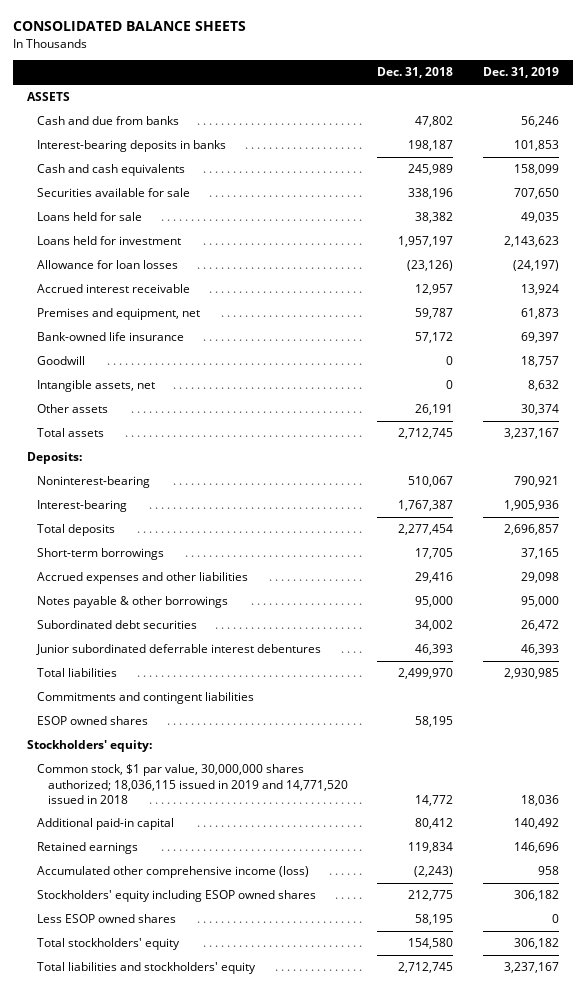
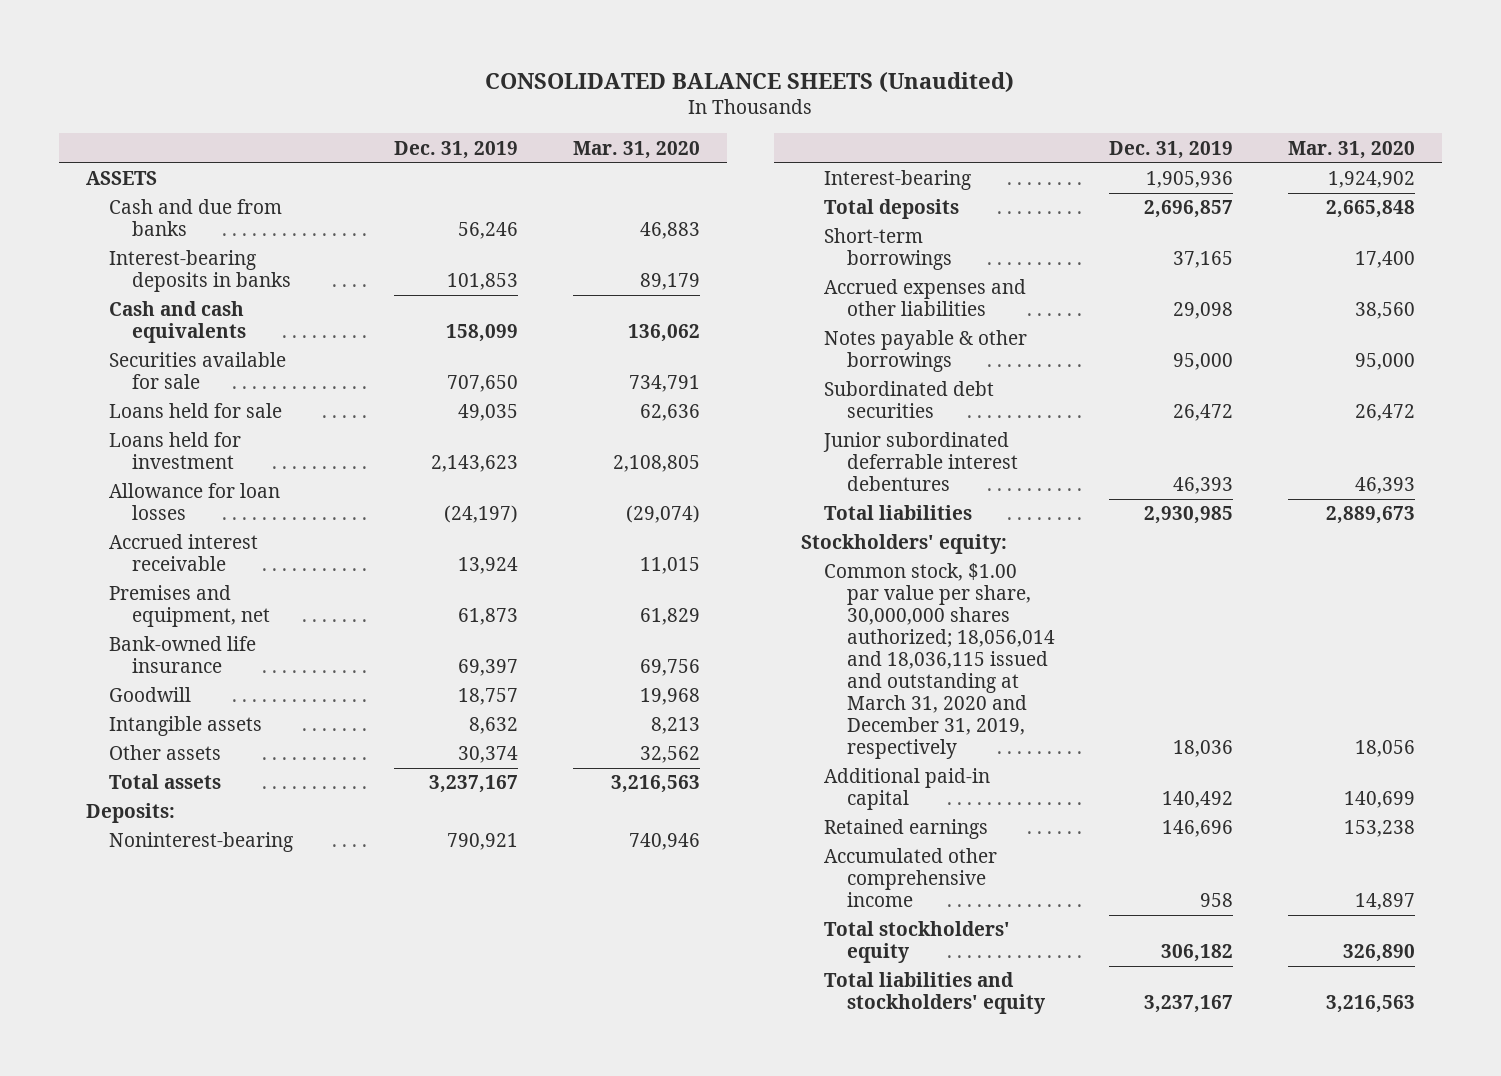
- CONSOLIDATED BALANCE SHEETS
+ CONSOLIDATED BALANCE SHEETS (Unaudited)
- | Dec. 31, 2018 | Dec. 31, 2019
+ | Dec. 31, 2019 | Mar. 31, 2020
- Intangible assets, net | 0 | 8,632
+ Intangible assets | 8,632 | 8,213
- Commitments and contingent liabilities
- ESOP owned shares | 58,195 |
- Common stock, $1 par value, 30,000,000 shares authorized; 18,036,115 issued in 2019 and 14,771,520 issued in 2018 | 14,772 | 18,036
+ Common stock, $1.00 par value per share, 30,000,000 shares authorized; 18,056,014 and 18,036,115 issued and outstanding at March 31, 2020 and December 31, 2019, respectively | 18,036 | 18,056
- Accumulated other comprehensive income (loss) | (2,243) | 958
- Stockholders' equity including ESOP owned shares | 212,775 | 306,182
- Less ESOP owned shares | 58,195 | 0
+ Accumulated other comprehensive income | 958 | 14,897

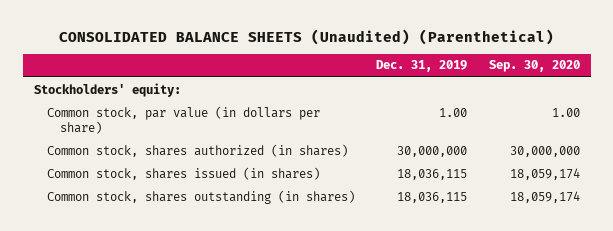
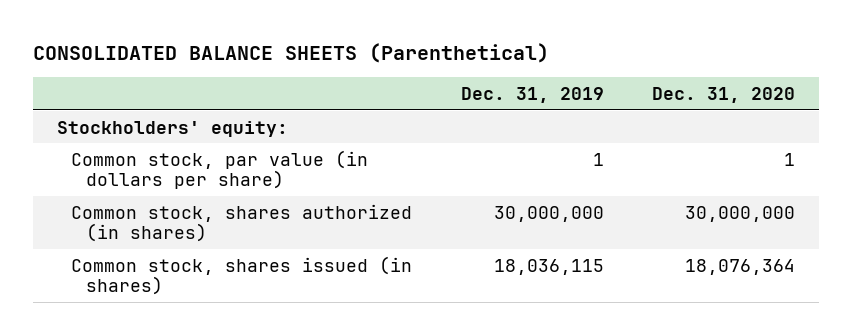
- CONSOLIDATED BALANCE SHEETS (Unaudited) (Parenthetical)
+ CONSOLIDATED BALANCE SHEETS (Parenthetical)
- | Dec. 31, 2019 | Sep. 30, 2020
+ | Dec. 31, 2019 | Dec. 31, 2020
- Common stock, par value (in dollars per share) | 1.00 | 1.00
+ Common stock, par value (in dollars per share) | 1 | 1
- Common stock, shares outstanding (in shares) | 18,036,115 | 18,059,174

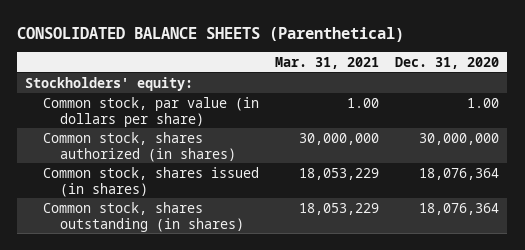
- | Dec. 31, 2019 | Dec. 31, 2020
+ | Mar. 31, 2021 | Dec. 31, 2020
- Common stock, par value (in dollars per share) | 1 | 1
+ Common stock, par value (in dollars per share) | 1.00 | 1.00
+ Common stock, shares outstanding (in shares) | 18,053,229 | 18,076,364

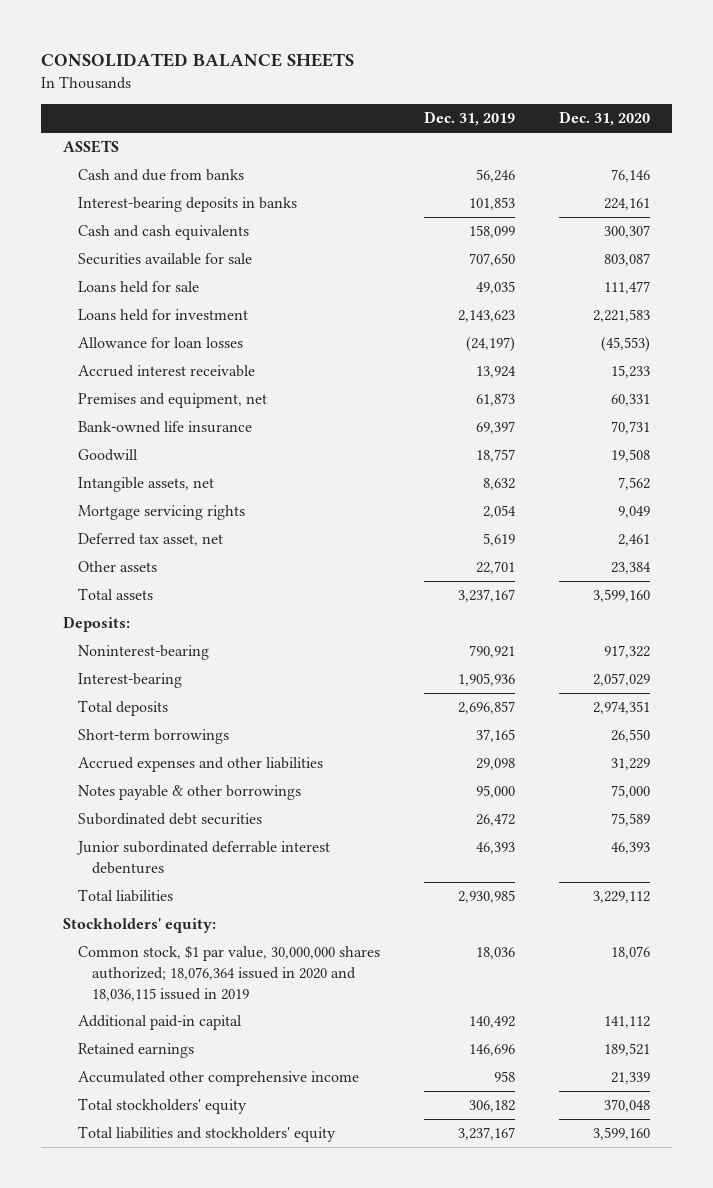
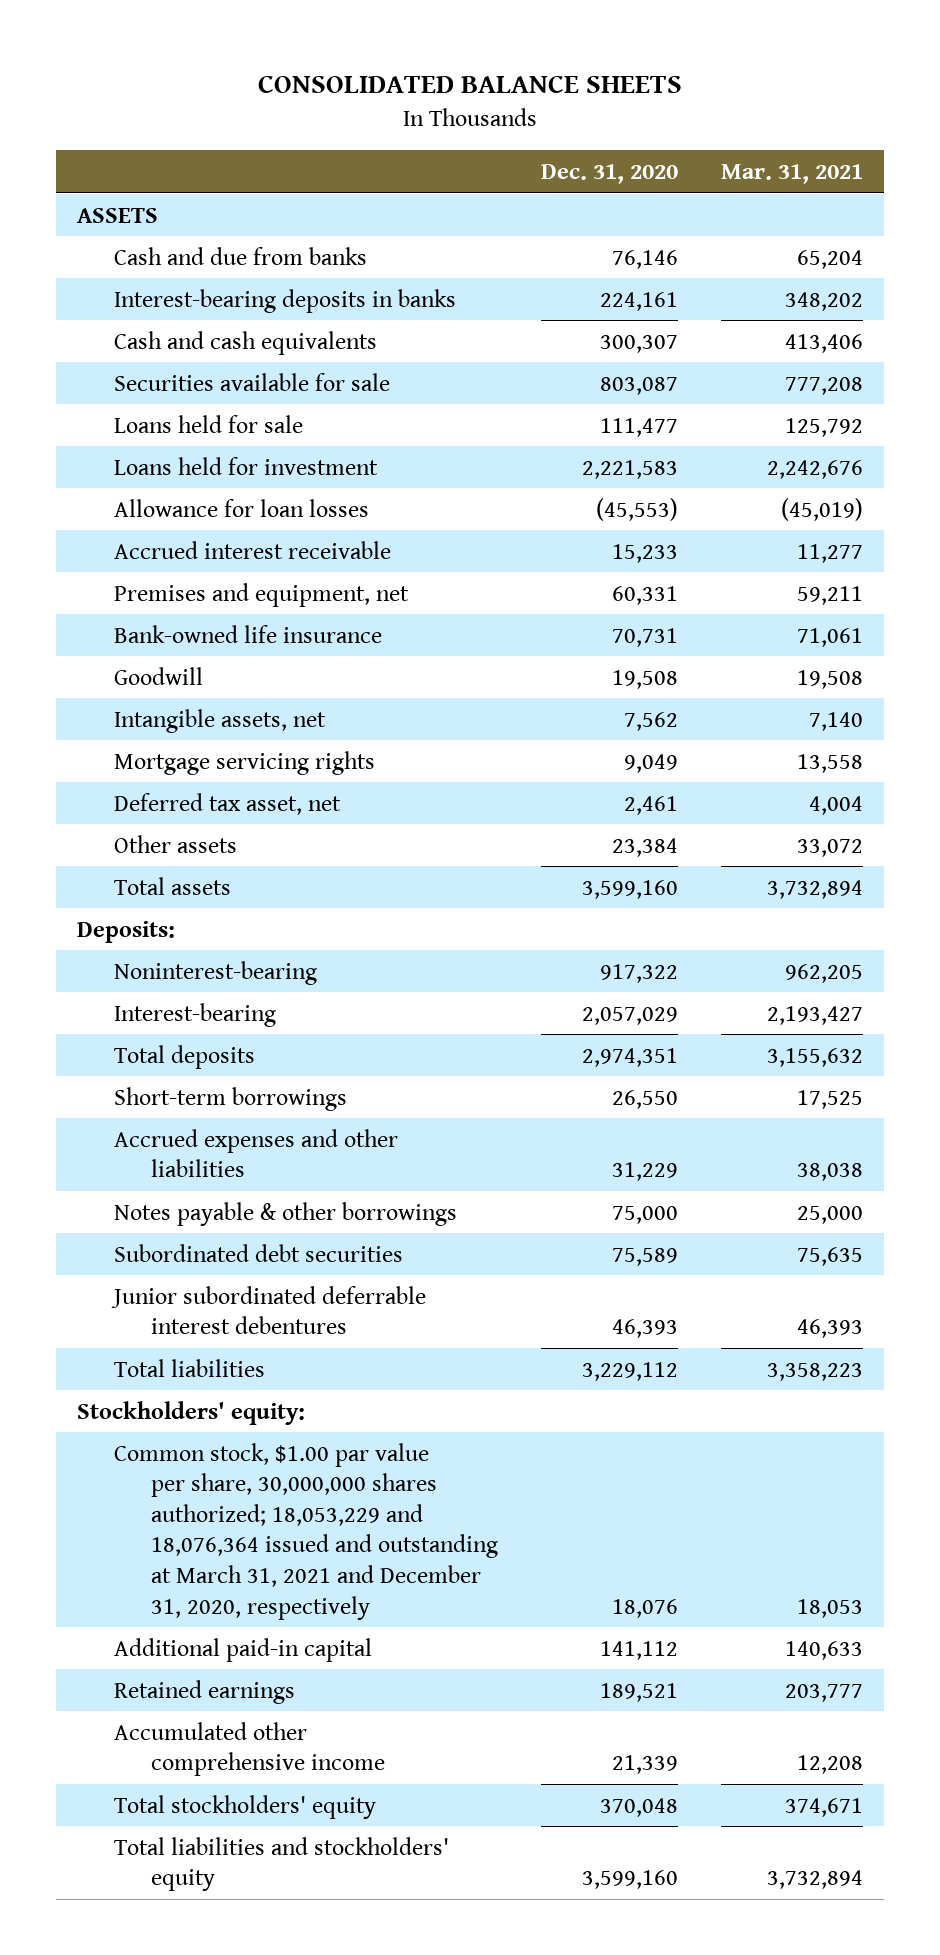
- | Dec. 31, 2019 | Dec. 31, 2020
+ | Dec. 31, 2020 | Mar. 31, 2021
- Common stock, $1 par value, 30,000,000 shares authorized; 18,076,364 issued in 2020 and 18,036,115 issued in 2019 | 18,036 | 18,076
+ Common stock, $1.00 par value per share, 30,000,000 shares authorized; 18,053,229 and 18,076,364 issued and outstanding at March 31, 2021 and December 31, 2020, respectively | 18,076 | 18,053

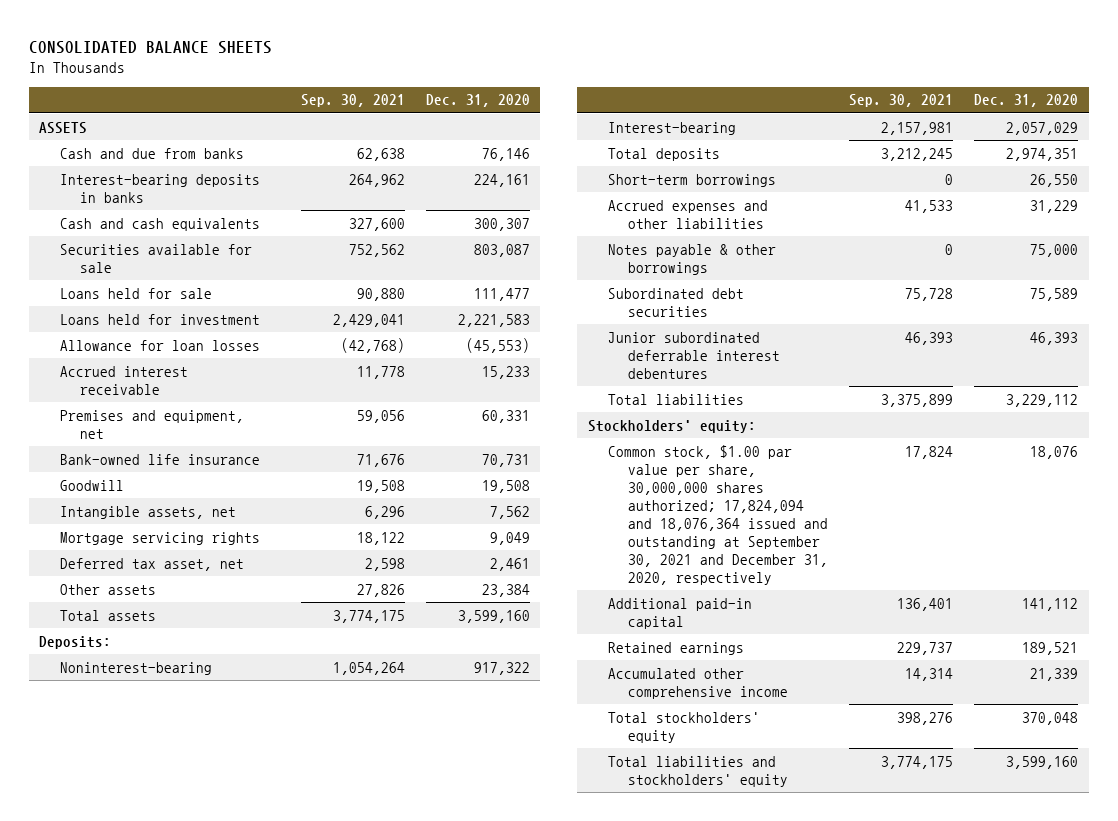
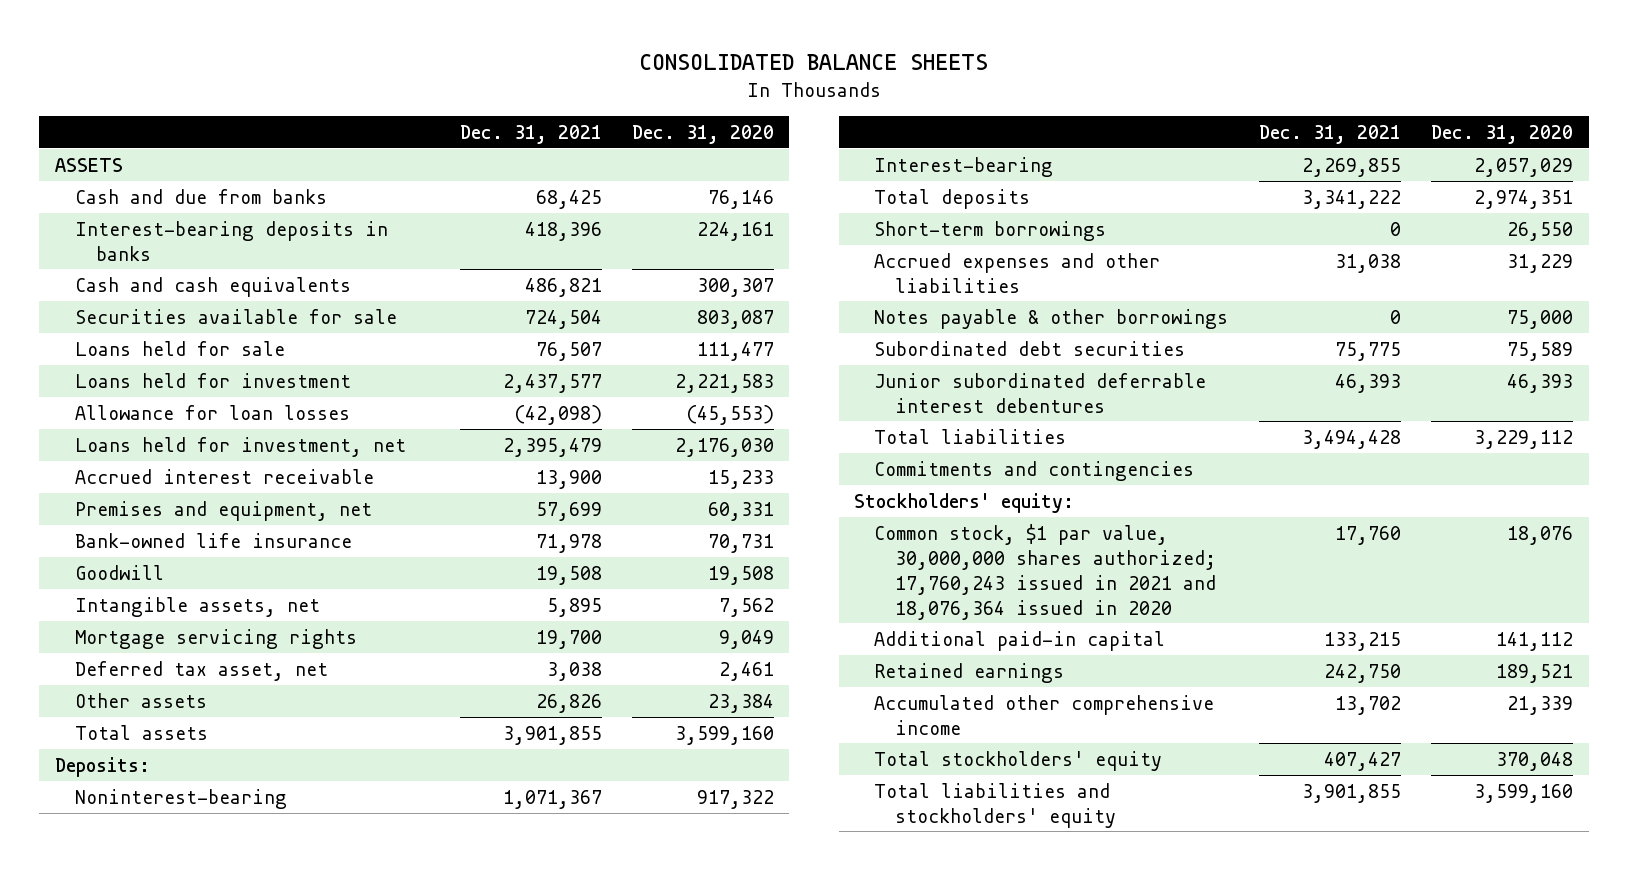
- | Sep. 30, 2021 | Dec. 31, 2020
+ | Dec. 31, 2021 | Dec. 31, 2020
+ Loans held for investment, net | 2,395,479 | 2,176,030
+ Commitments and contingencies
- Common stock, $1.00 par value per share, 30,000,000 shares authorized; 17,824,094 and 18,076,364 issued and outstanding at September 30, 2021 and December 31, 2020, respectively | 17,824 | 18,076
+ Common stock, $1 par value, 30,000,000 shares authorized; 17,760,243 issued in 2021 and 18,076,364 issued in 2020 | 17,760 | 18,076

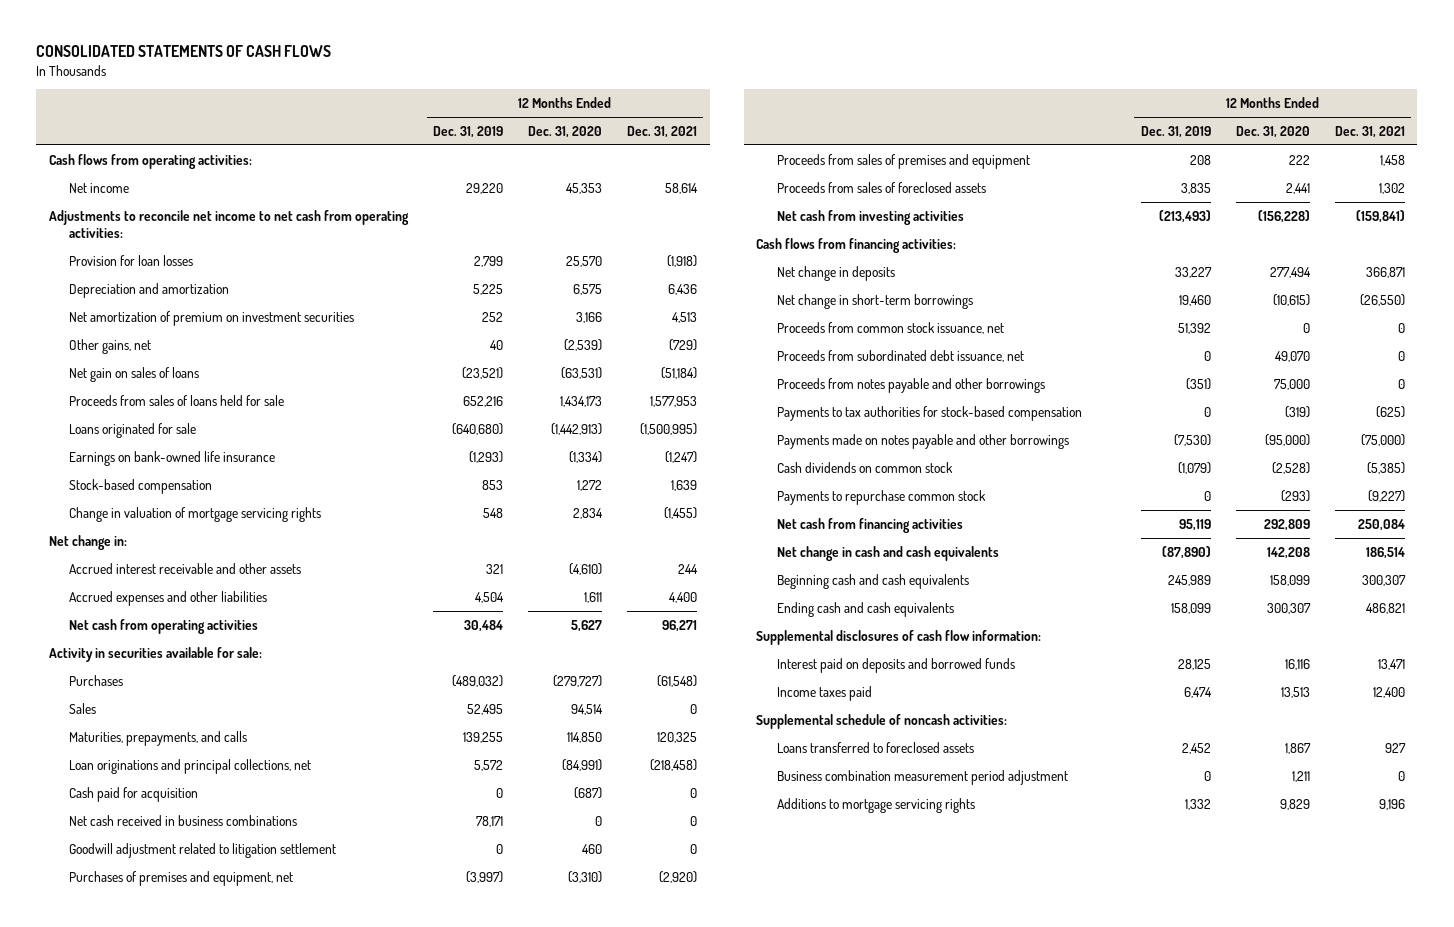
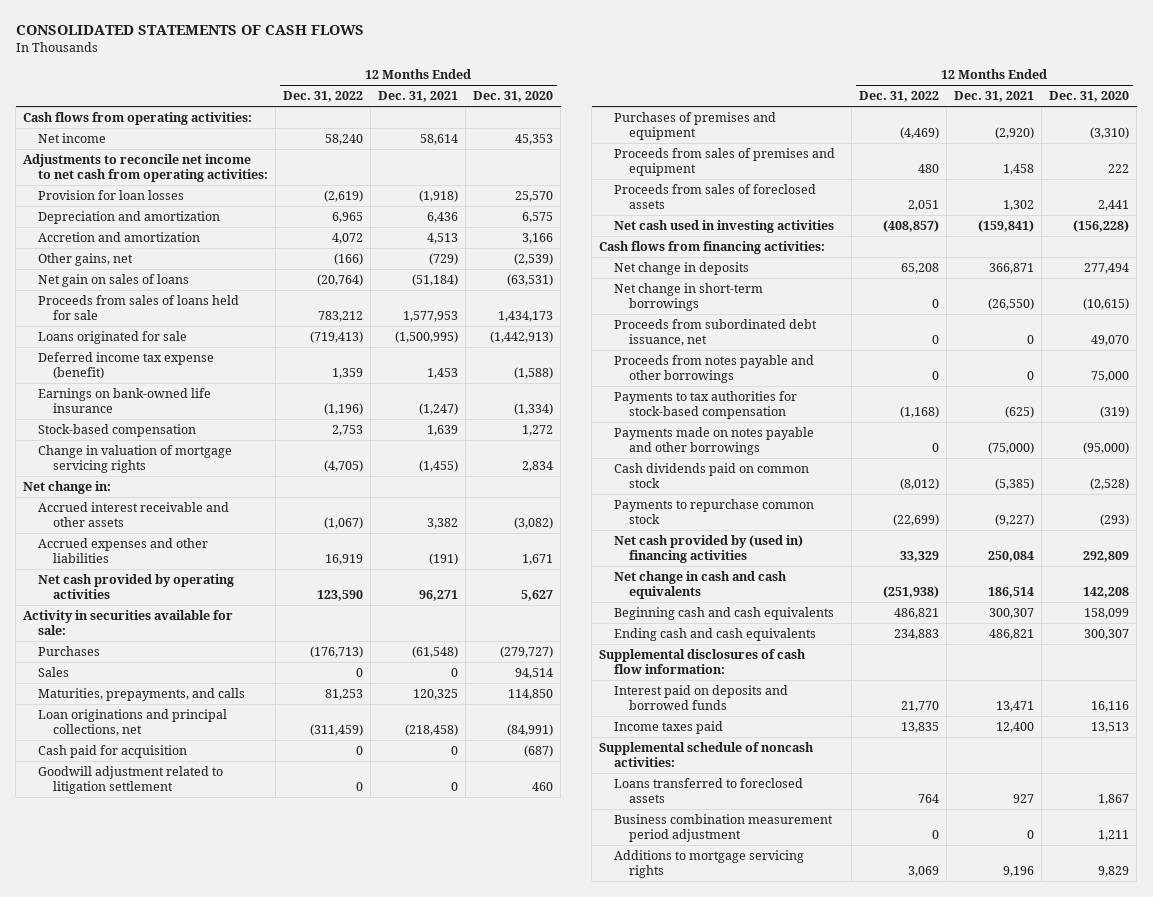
- | 12 Months Ended Dec. 31, 2019 | 12 Months Ended Dec. 31, 2020 | 12 Months Ended Dec. 31, 2021
+ | 12 Months Ended Dec. 31, 2022 | 12 Months Ended Dec. 31, 2021 | 12 Months Ended Dec. 31, 2020
- Net amortization of premium on investment securities | 252 | 3,166 | 4,513
+ Accretion and amortization | 4,072 | 4,513 | 3,166
+ Deferred income tax expense (benefit) | 1,359 | 1,453 | (1,588)
- Accrued interest receivable and other assets | 321 | (4,610) | 244
- Accrued expenses and other liabilities | 4,504 | 1,611 | 4,400
- Net cash from operating activities | 30,484 | 5,627 | 96,271
+ Accrued interest receivable and other assets | (1,067) | 3,382 | (3,082)
+ Accrued expenses and other liabilities | 16,919 | (191) | 1,671
+ Net cash provided by operating activities | 123,590 | 96,271 | 5,627
- Net cash received in business combinations | 78,171 | 0 | 0
- Purchases of premises and equipment, net | (3,997) | (3,310) | (2,920)
+ Purchases of premises and equipment | (4,469) | (2,920) | (3,310)
- Net cash from investing activities | (213,493) | (156,228) | (159,841)
+ Net cash used in investing activities | (408,857) | (159,841) | (156,228)
- Proceeds from common stock issuance, net | 51,392 | 0 | 0
- Cash dividends on common stock | (1,079) | (2,528) | (5,385)
+ Cash dividends paid on common stock | (8,012) | (5,385) | (2,528)
- Net cash from financing activities | 95,119 | 292,809 | 250,084
+ Net cash provided by (used in) financing activities | 33,329 | 250,084 | 292,809

